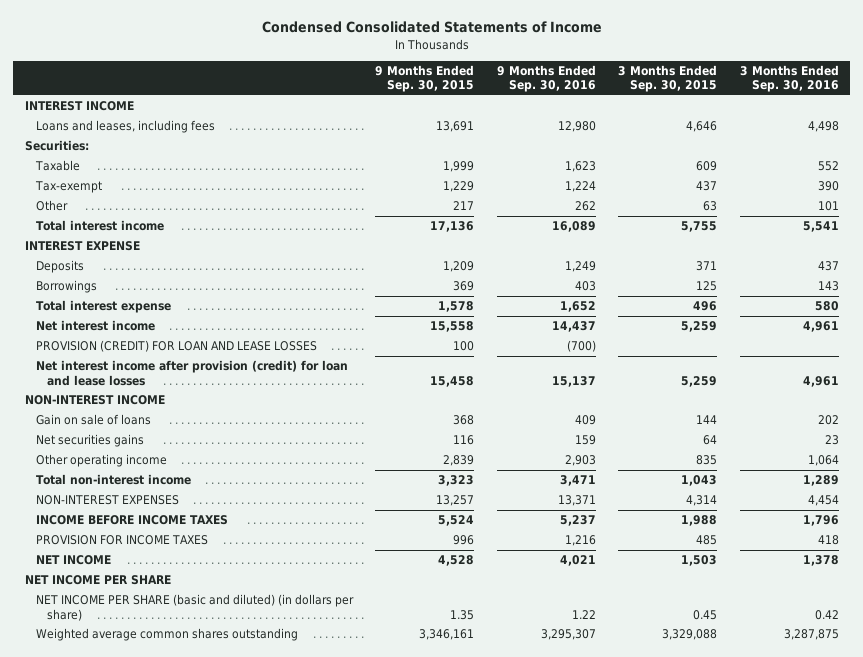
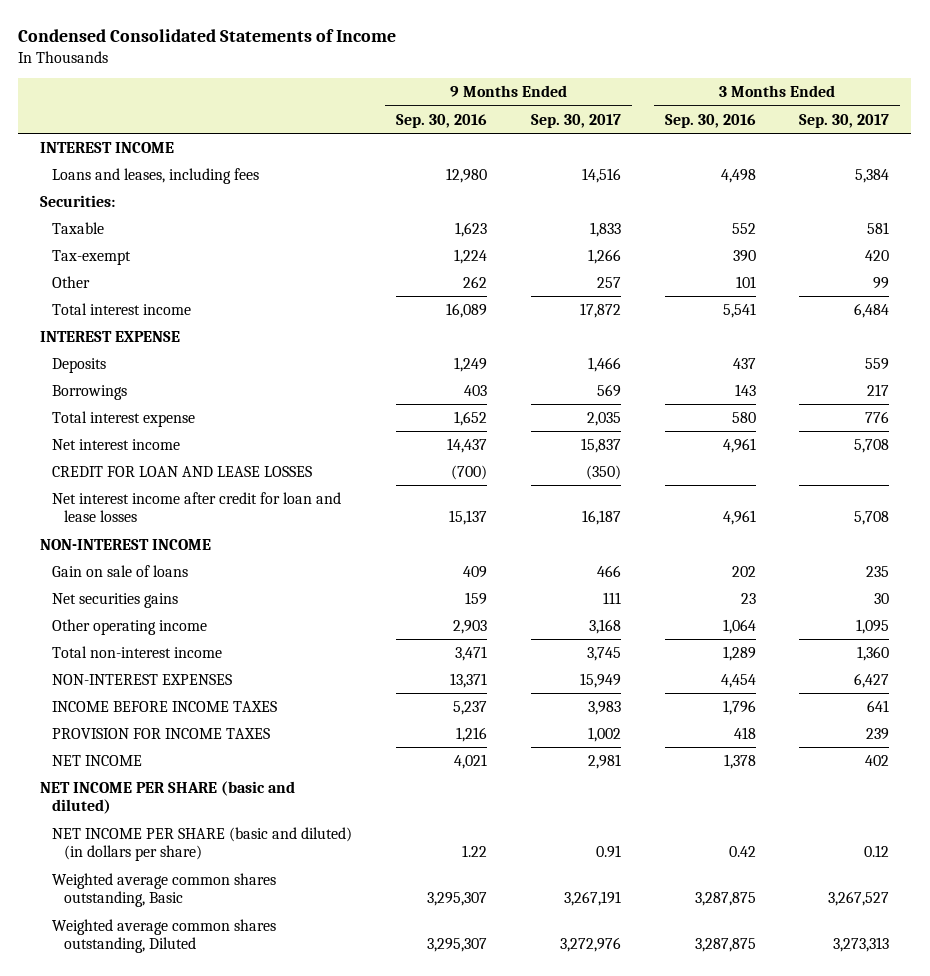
- | 9 Months Ended Sep. 30, 2015 | 9 Months Ended Sep. 30, 2016 | 3 Months Ended Sep. 30, 2015 | 3 Months Ended Sep. 30, 2016
+ | 9 Months Ended Sep. 30, 2016 | 9 Months Ended Sep. 30, 2017 | 3 Months Ended Sep. 30, 2016 | 3 Months Ended Sep. 30, 2017
- PROVISION (CREDIT) FOR LOAN AND LEASE LOSSES | 100 | (700) | |
- Net interest income after provision (credit) for loan and lease losses | 15,458 | 15,137 | 5,259 | 4,961
+ CREDIT FOR LOAN AND LEASE LOSSES | (700) | (350) | |
+ Net interest income after credit for loan and lease losses | 15,137 | 16,187 | 4,961 | 5,708
- NET INCOME PER SHARE
+ NET INCOME PER SHARE (basic and diluted)
- Weighted average common shares outstanding | 3,346,161 | 3,295,307 | 3,329,088 | 3,287,875
+ Weighted average common shares outstanding, Basic | 3,295,307 | 3,267,191 | 3,287,875 | 3,267,527
+ Weighted average common shares outstanding, Diluted | 3,295,307 | 3,272,976 | 3,287,875 | 3,273,313

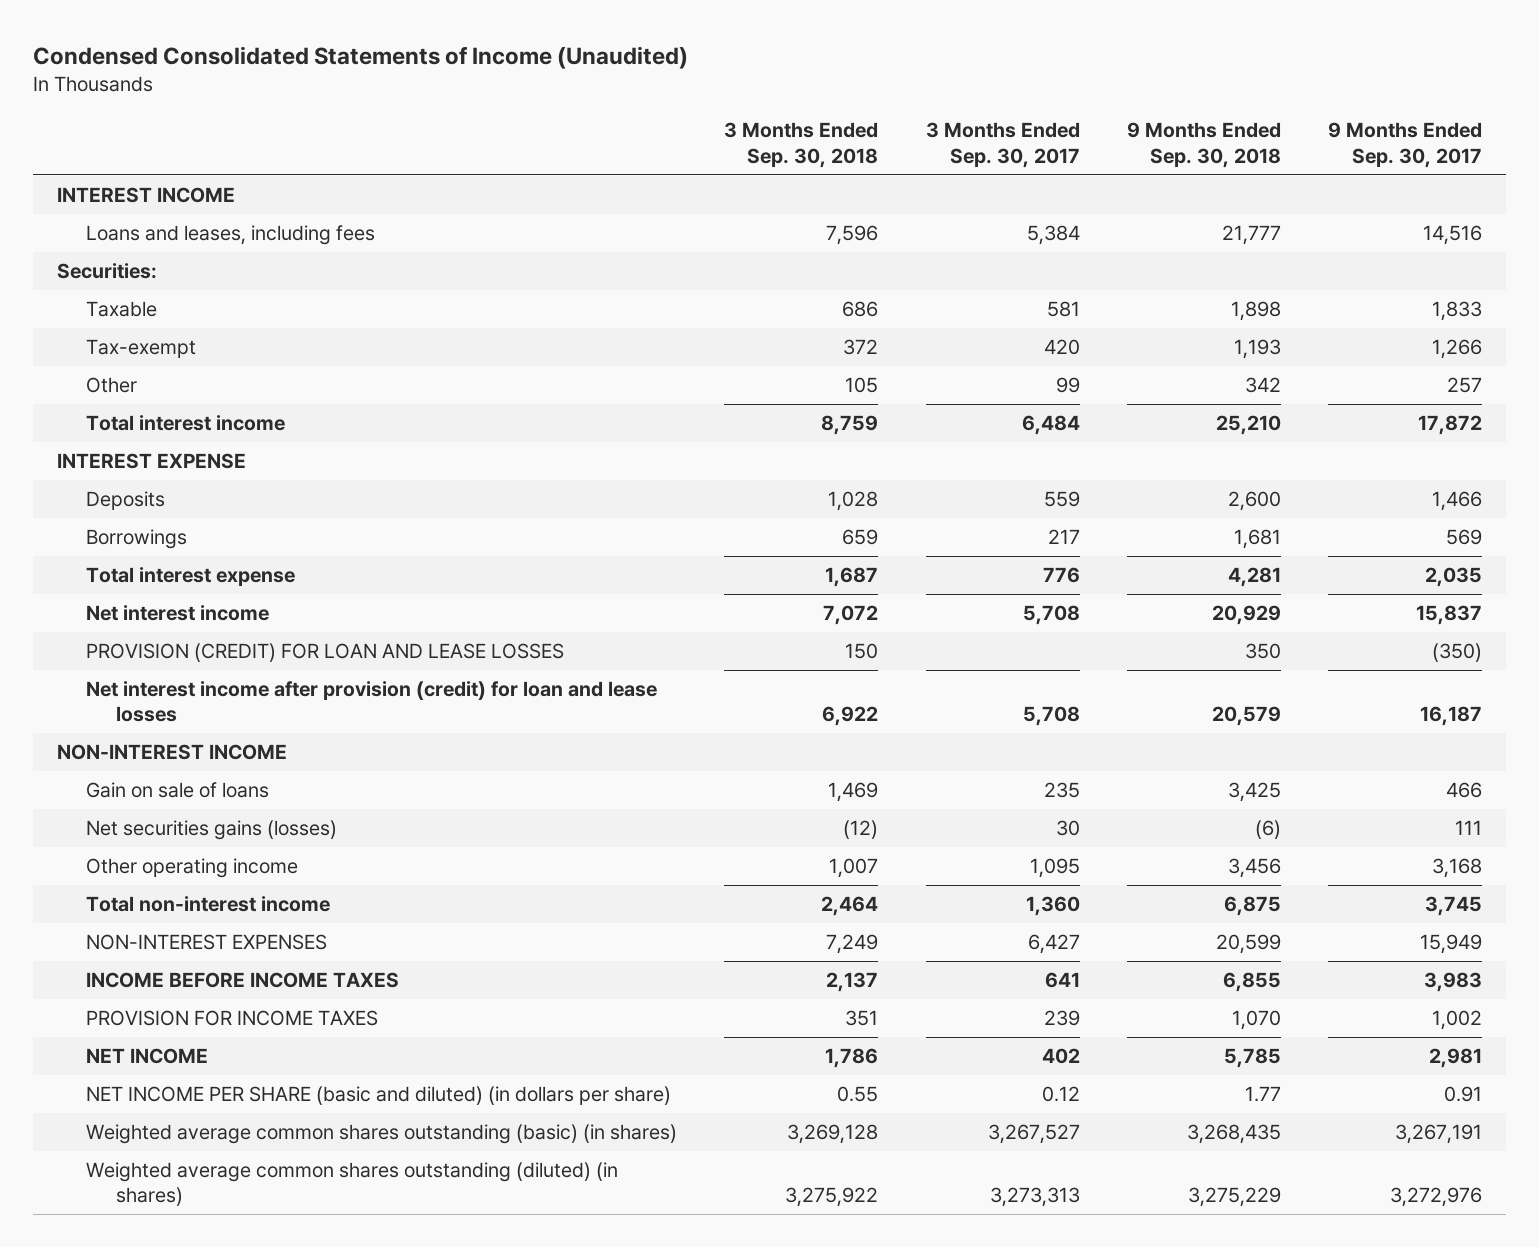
- Condensed Consolidated Statements of Income
+ Condensed Consolidated Statements of Income (Unaudited)
- | 9 Months Ended Sep. 30, 2016 | 9 Months Ended Sep. 30, 2017 | 3 Months Ended Sep. 30, 2016 | 3 Months Ended Sep. 30, 2017
+ | 3 Months Ended Sep. 30, 2018 | 3 Months Ended Sep. 30, 2017 | 9 Months Ended Sep. 30, 2018 | 9 Months Ended Sep. 30, 2017
- CREDIT FOR LOAN AND LEASE LOSSES | (700) | (350) | |
- Net interest income after credit for loan and lease losses | 15,137 | 16,187 | 4,961 | 5,708
+ PROVISION (CREDIT) FOR LOAN AND LEASE LOSSES | 150 | | 350 | (350)
+ Net interest income after provision (credit) for loan and lease losses | 6,922 | 5,708 | 20,579 | 16,187
- Net securities gains | 159 | 111 | 23 | 30
+ Net securities gains (losses) | (12) | 30 | (6) | 111
- NET INCOME PER SHARE (basic and diluted)
- Weighted average common shares outstanding, Basic | 3,295,307 | 3,267,191 | 3,287,875 | 3,267,527
- Weighted average common shares outstanding, Diluted | 3,295,307 | 3,272,976 | 3,287,875 | 3,273,313
+ Weighted average common shares outstanding (basic) (in shares) | 3,269,128 | 3,267,527 | 3,268,435 | 3,267,191
+ Weighted average common shares outstanding (diluted) (in shares) | 3,275,922 | 3,273,313 | 3,275,229 | 3,272,976

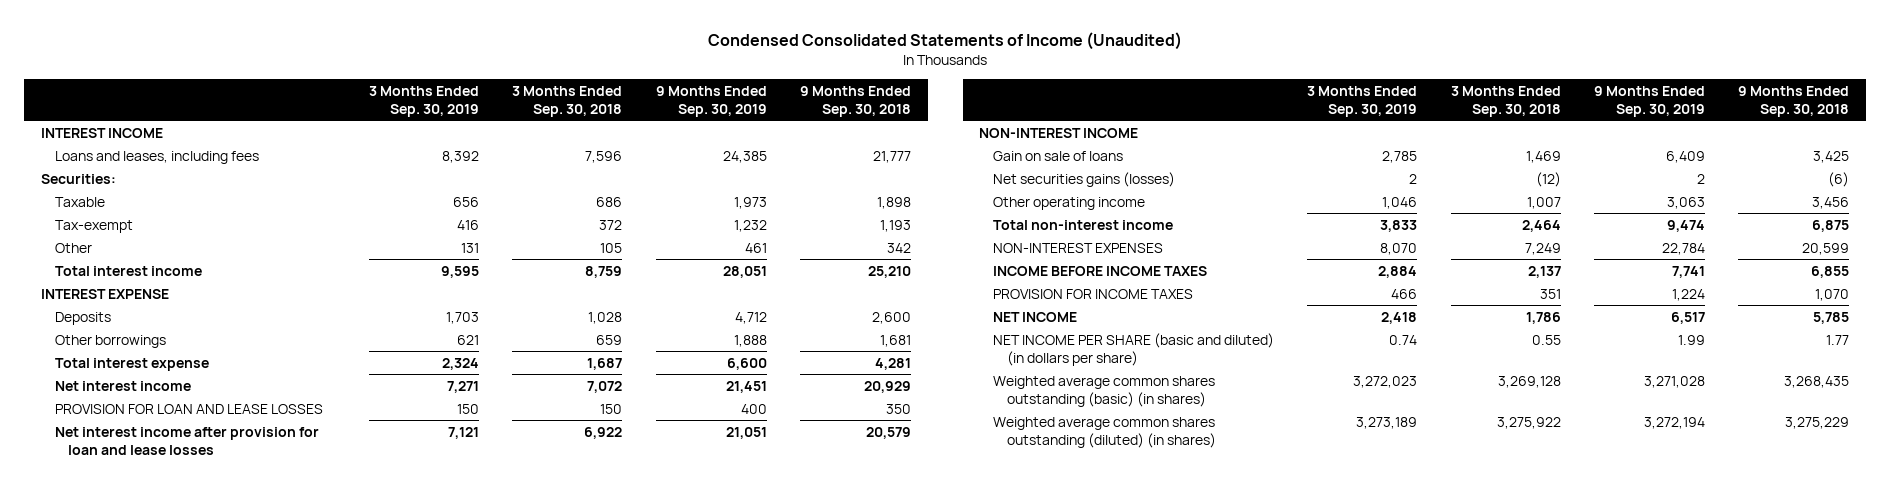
- | 3 Months Ended Sep. 30, 2018 | 3 Months Ended Sep. 30, 2017 | 9 Months Ended Sep. 30, 2018 | 9 Months Ended Sep. 30, 2017
+ | 3 Months Ended Sep. 30, 2019 | 3 Months Ended Sep. 30, 2018 | 9 Months Ended Sep. 30, 2019 | 9 Months Ended Sep. 30, 2018
- Borrowings | 659 | 217 | 1,681 | 569
+ Other borrowings | 621 | 659 | 1,888 | 1,681
- PROVISION (CREDIT) FOR LOAN AND LEASE LOSSES | 150 | | 350 | (350)
- Net interest income after provision (credit) for loan and lease losses | 6,922 | 5,708 | 20,579 | 16,187
+ PROVISION FOR LOAN AND LEASE LOSSES | 150 | 150 | 400 | 350
+ Net interest income after provision for loan and lease losses | 7,121 | 6,922 | 21,051 | 20,579

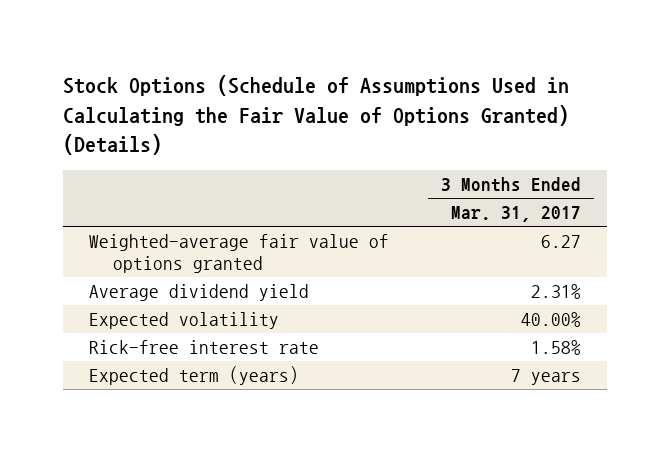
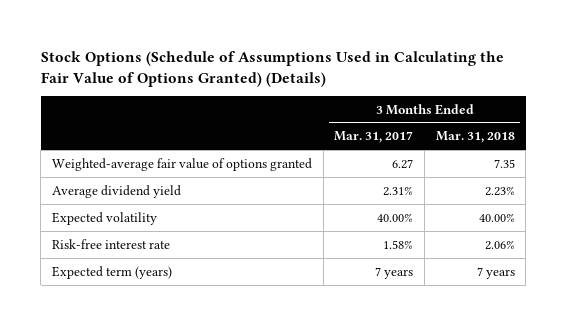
- | 3 Months Ended Mar. 31, 2017
+ | 3 Months Ended Mar. 31, 2017 | 3 Months Ended Mar. 31, 2018
- Rick-free interest rate | 1.58%
+ Risk-free interest rate | 1.58% | 2.06%

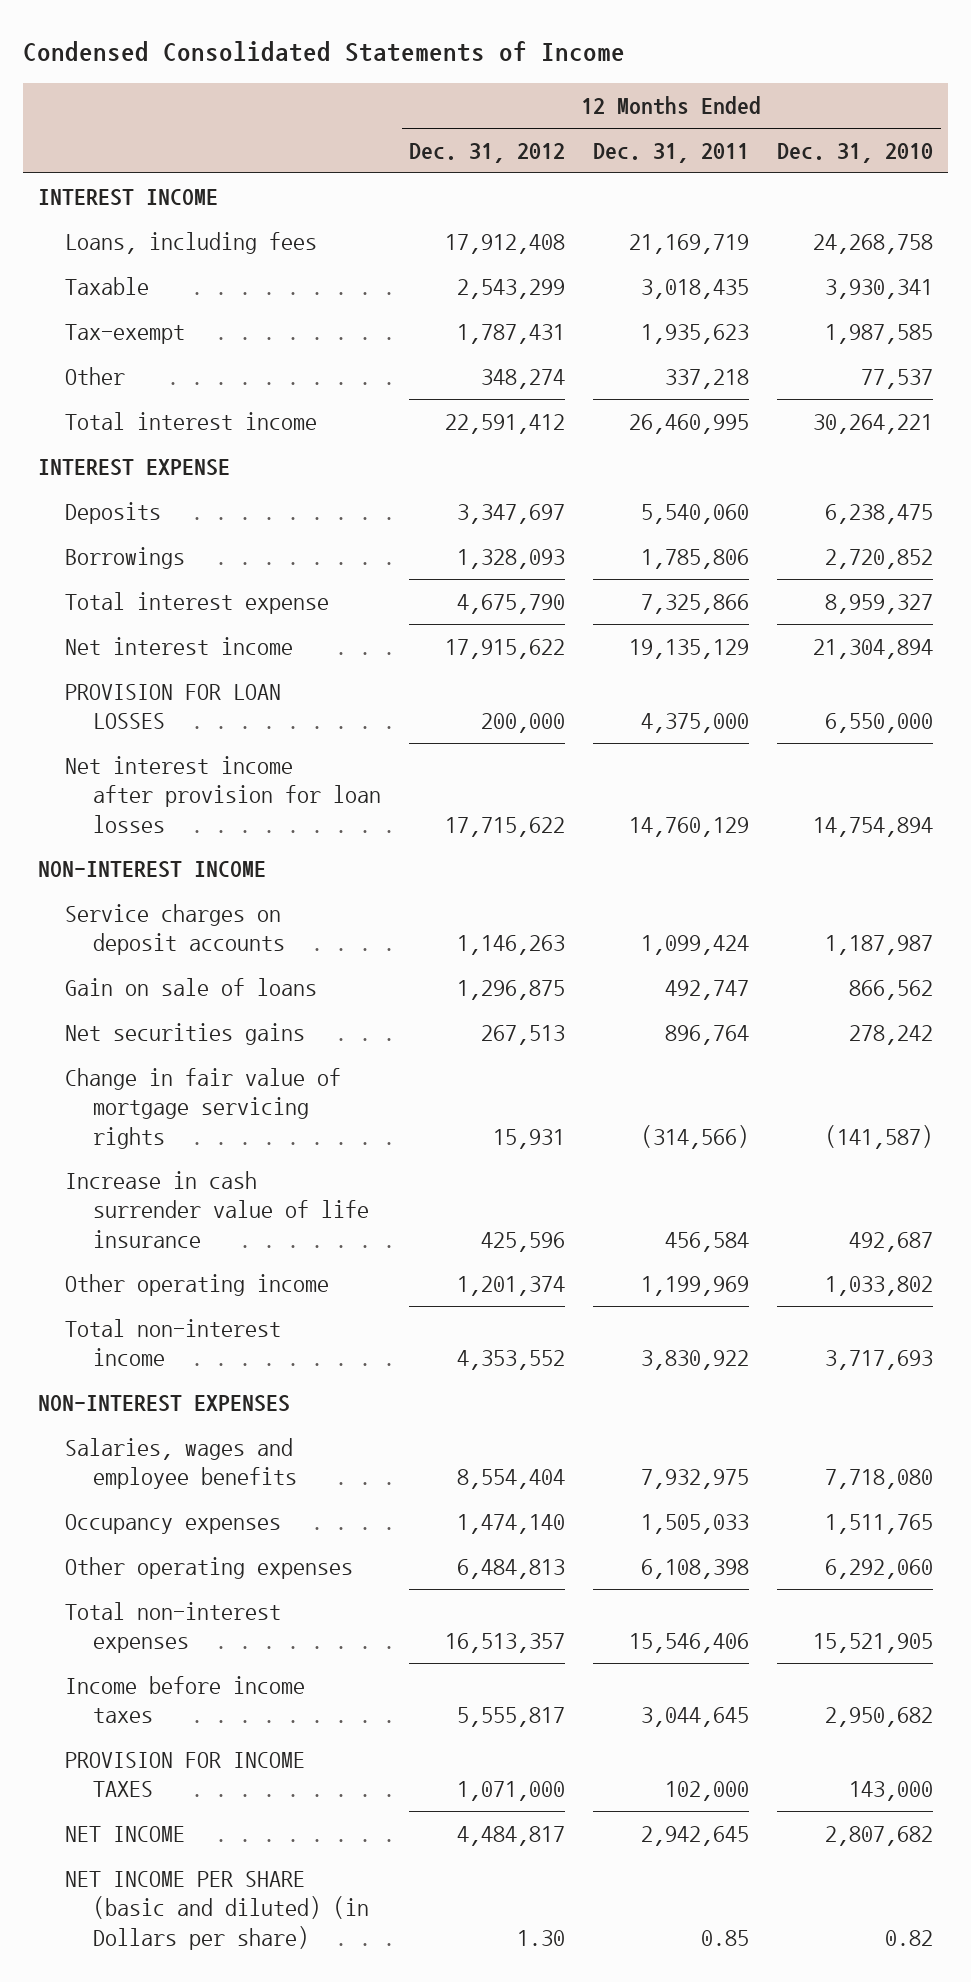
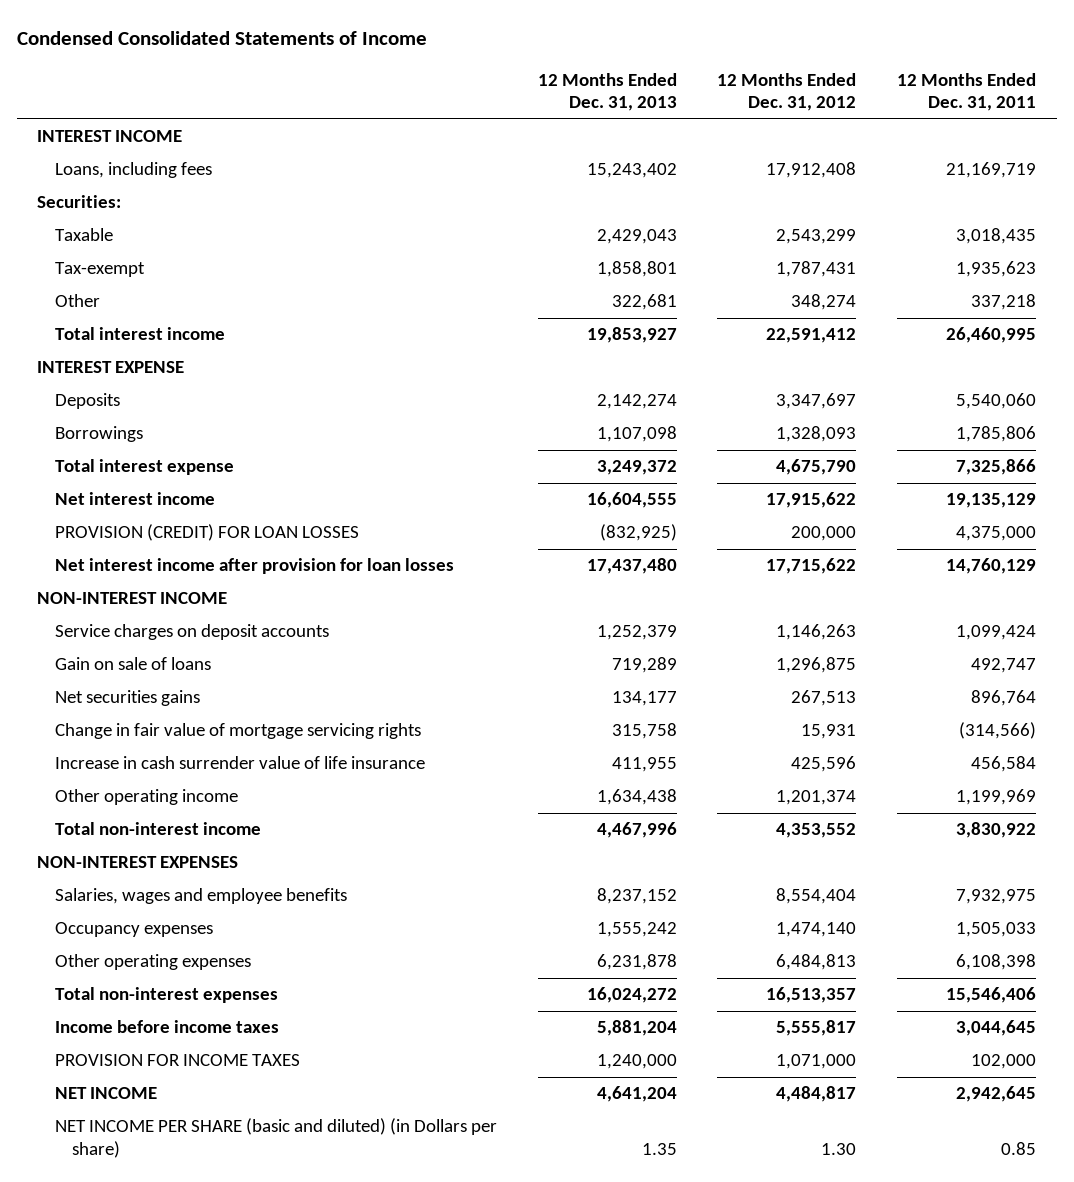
- | 12 Months Ended Dec. 31, 2012 | 12 Months Ended Dec. 31, 2011 | 12 Months Ended Dec. 31, 2010
+ | 12 Months Ended Dec. 31, 2013 | 12 Months Ended Dec. 31, 2012 | 12 Months Ended Dec. 31, 2011
+ Securities:
- PROVISION FOR LOAN LOSSES | 200,000 | 4,375,000 | 6,550,000
+ PROVISION (CREDIT) FOR LOAN LOSSES | (832,925) | 200,000 | 4,375,000

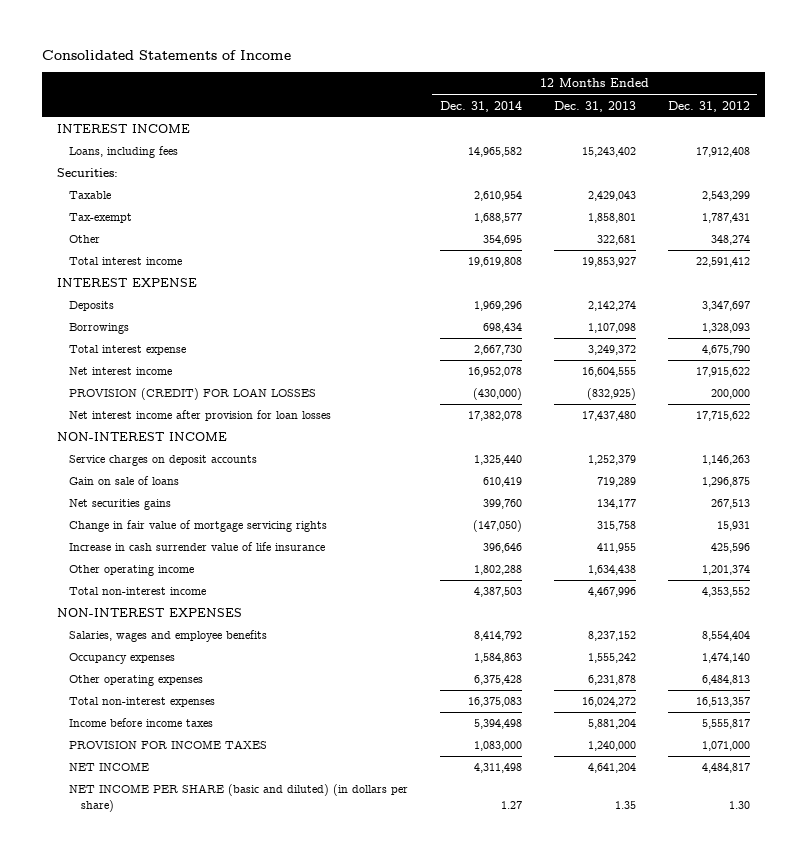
- Condensed Consolidated Statements of Income
+ Consolidated Statements of Income
- | 12 Months Ended Dec. 31, 2013 | 12 Months Ended Dec. 31, 2012 | 12 Months Ended Dec. 31, 2011
+ | 12 Months Ended Dec. 31, 2014 | 12 Months Ended Dec. 31, 2013 | 12 Months Ended Dec. 31, 2012
- NET INCOME PER SHARE (basic and diluted) (in Dollars per share) | 1.35 | 1.30 | 0.85
+ NET INCOME PER SHARE (basic and diluted) (in dollars per share) | 1.27 | 1.35 | 1.30

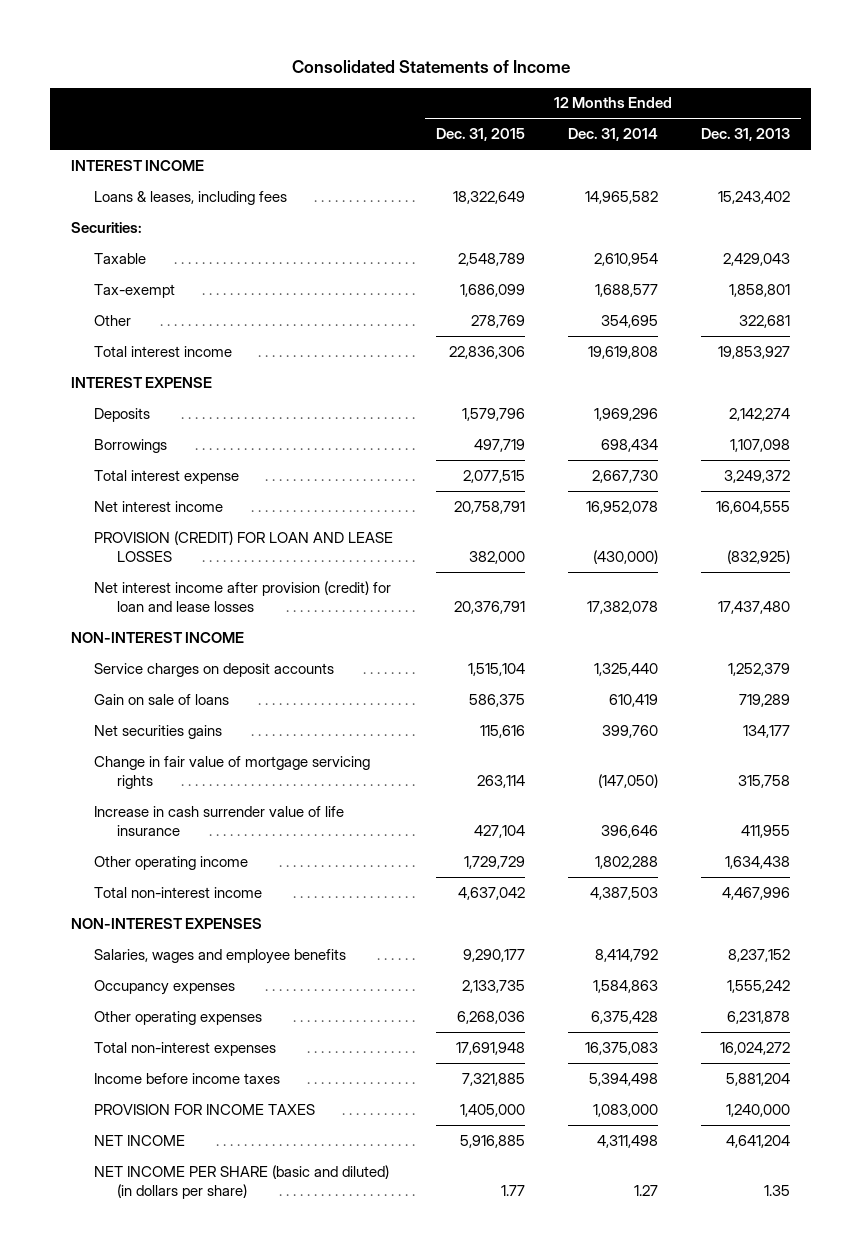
- | 12 Months Ended Dec. 31, 2014 | 12 Months Ended Dec. 31, 2013 | 12 Months Ended Dec. 31, 2012
+ | 12 Months Ended Dec. 31, 2015 | 12 Months Ended Dec. 31, 2014 | 12 Months Ended Dec. 31, 2013
- Loans, including fees | 14,965,582 | 15,243,402 | 17,912,408
+ Loans & leases, including fees | 18,322,649 | 14,965,582 | 15,243,402
- PROVISION (CREDIT) FOR LOAN LOSSES | (430,000) | (832,925) | 200,000
- Net interest income after provision for loan losses | 17,382,078 | 17,437,480 | 17,715,622
+ PROVISION (CREDIT) FOR LOAN AND LEASE LOSSES | 382,000 | (430,000) | (832,925)
+ Net interest income after provision (credit) for loan and lease losses | 20,376,791 | 17,382,078 | 17,437,480

